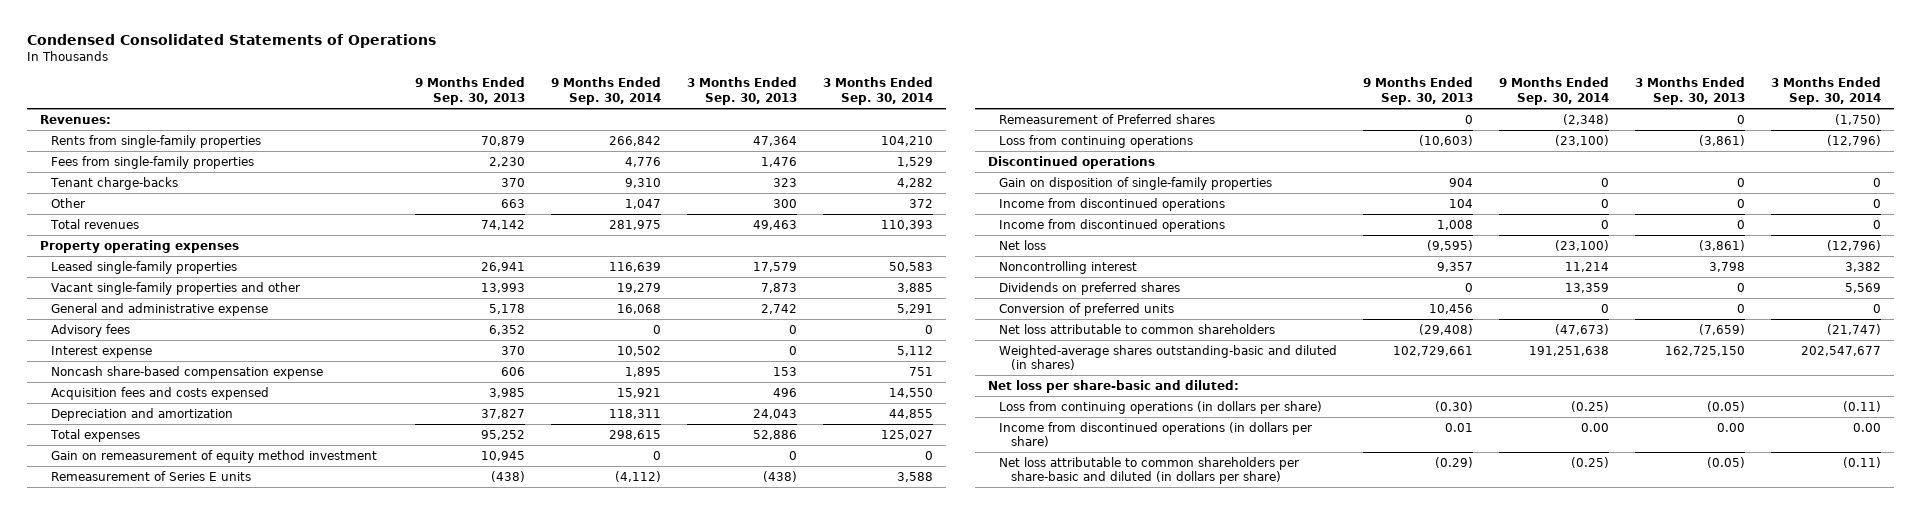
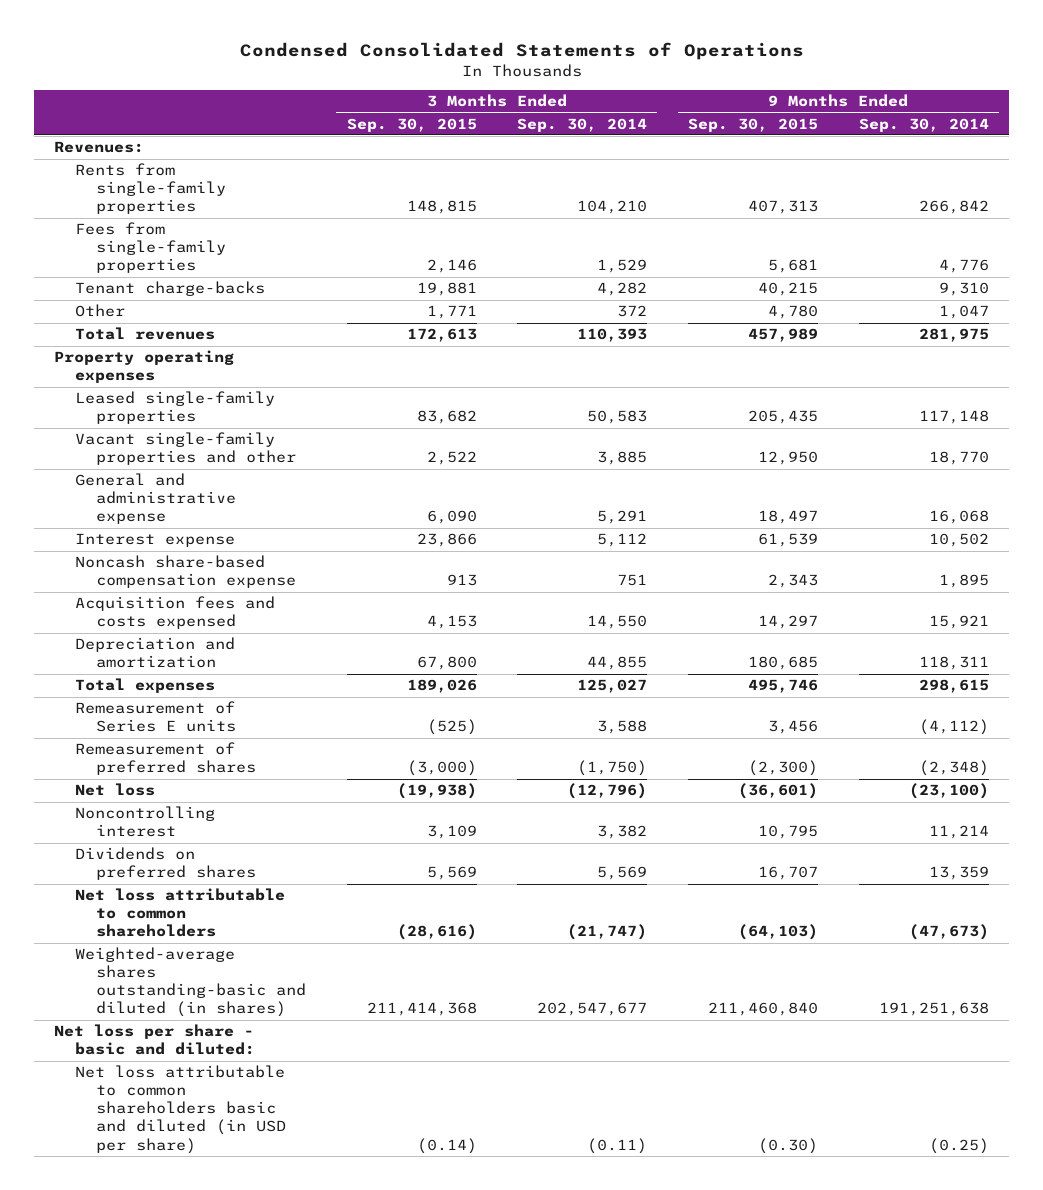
- | 9 Months Ended Sep. 30, 2013 | 9 Months Ended Sep. 30, 2014 | 3 Months Ended Sep. 30, 2013 | 3 Months Ended Sep. 30, 2014
+ | 3 Months Ended Sep. 30, 2015 | 3 Months Ended Sep. 30, 2014 | 9 Months Ended Sep. 30, 2015 | 9 Months Ended Sep. 30, 2014
- Leased single-family properties | 26,941 | 116,639 | 17,579 | 50,583
- Vacant single-family properties and other | 13,993 | 19,279 | 7,873 | 3,885
+ Leased single-family properties | 83,682 | 50,583 | 205,435 | 117,148
+ Vacant single-family properties and other | 2,522 | 3,885 | 12,950 | 18,770
- Advisory fees | 6,352 | 0 | 0 | 0
- Gain on remeasurement of equity method investment | 10,945 | 0 | 0 | 0
- Remeasurement of Preferred shares | 0 | (2,348) | 0 | (1,750)
- Loss from continuing operations | (10,603) | (23,100) | (3,861) | (12,796)
- Discontinued operations
- Gain on disposition of single-family properties | 904 | 0 | 0 | 0
- Income from discontinued operations | 104 | 0 | 0 | 0
- Income from discontinued operations | 1,008 | 0 | 0 | 0
+ Remeasurement of preferred shares | (3,000) | (1,750) | (2,300) | (2,348)
- Conversion of preferred units | 10,456 | 0 | 0 | 0
- Net loss per share-basic and diluted:
- Loss from continuing operations (in dollars per share) | (0.30) | (0.25) | (0.05) | (0.11)
- Income from discontinued operations (in dollars per share) | 0.01 | 0.00 | 0.00 | 0.00
- Net loss attributable to common shareholders per share-basic and diluted (in dollars per share) | (0.29) | (0.25) | (0.05) | (0.11)
+ Net loss per share - basic and diluted:
+ Net loss attributable to common shareholders basic and diluted (in USD per share) | (0.14) | (0.11) | (0.30) | (0.25)

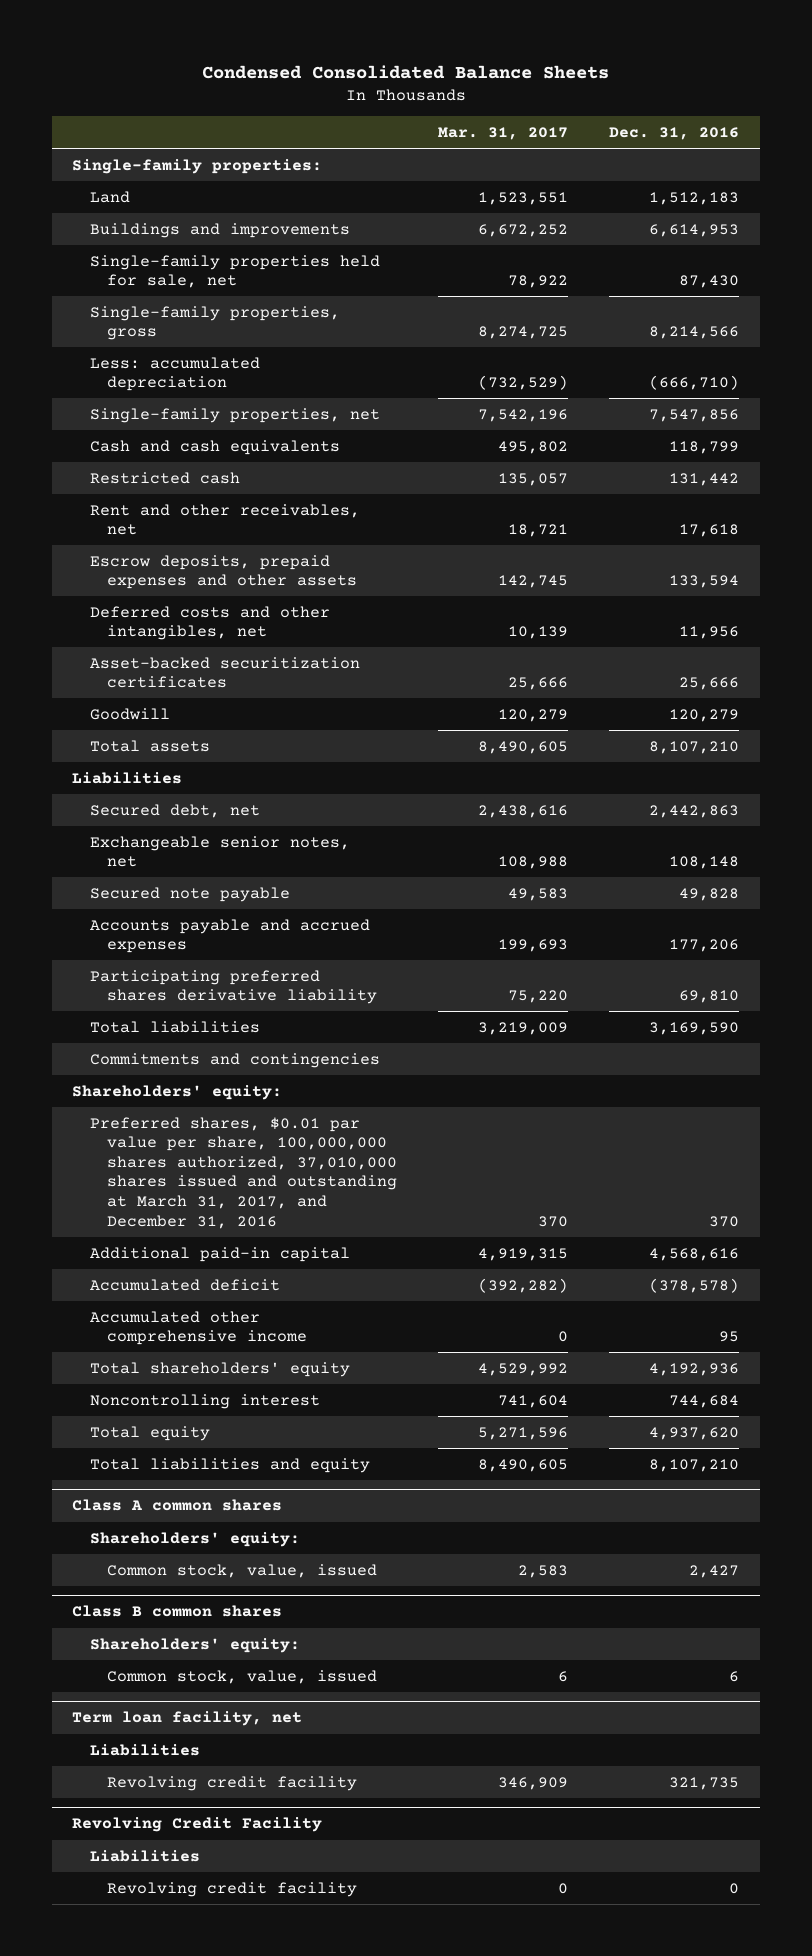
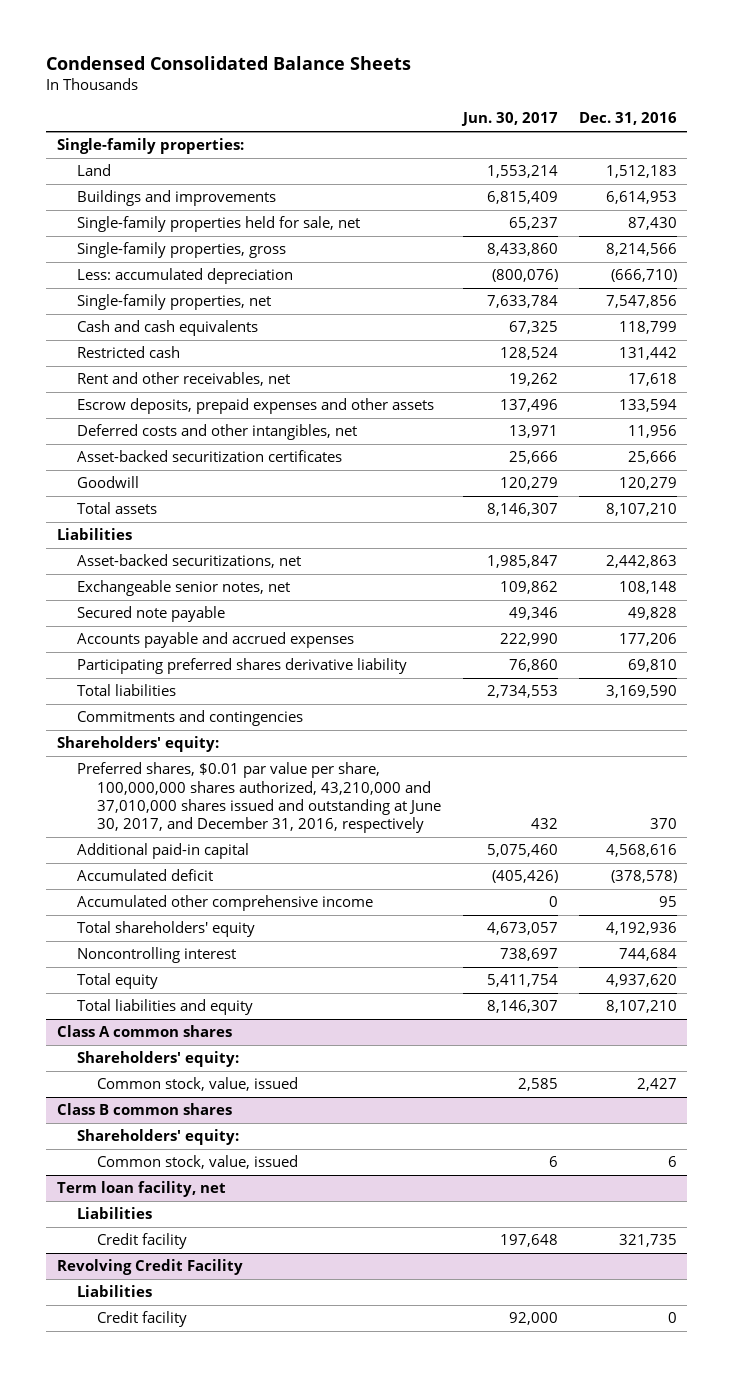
- | Mar. 31, 2017 | Dec. 31, 2016
+ | Jun. 30, 2017 | Dec. 31, 2016
- Secured debt, net | 2,438,616 | 2,442,863
+ Asset-backed securitizations, net | 1,985,847 | 2,442,863
- Preferred shares, $0.01 par value per share, 100,000,000 shares authorized, 37,010,000 shares issued and outstanding at March 31, 2017, and December 31, 2016 | 370 | 370
+ Preferred shares, $0.01 par value per share, 100,000,000 shares authorized, 43,210,000 and 37,010,000 shares issued and outstanding at June 30, 2017, and December 31, 2016, respectively | 432 | 370
@ Term loan facility, net
- Revolving credit facility | 346,909 | 321,735
+ Credit facility | 197,648 | 321,735
@ Revolving Credit Facility
- Revolving credit facility | 0 | 0
+ Credit facility | 92,000 | 0

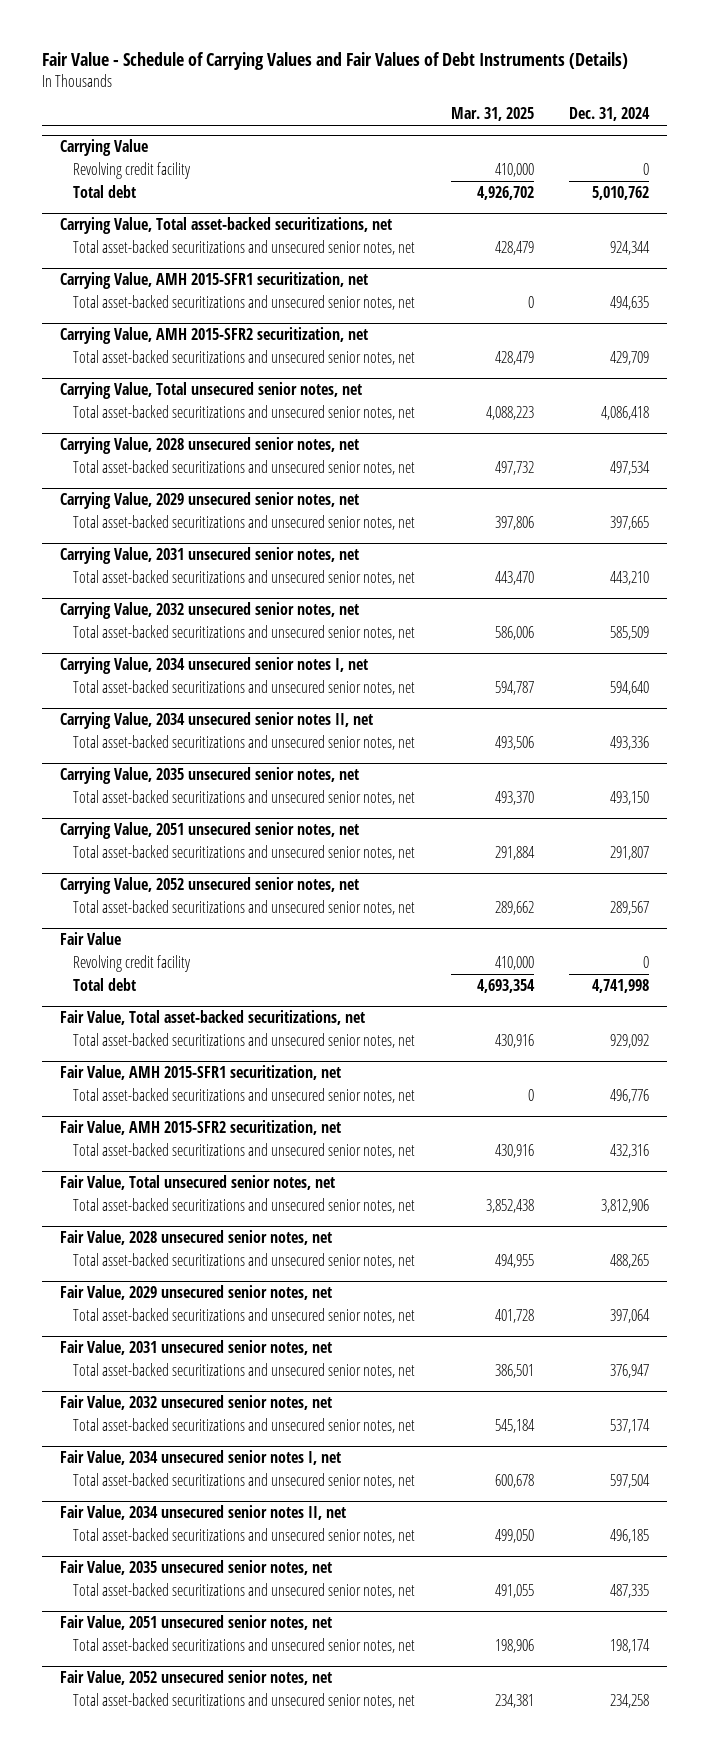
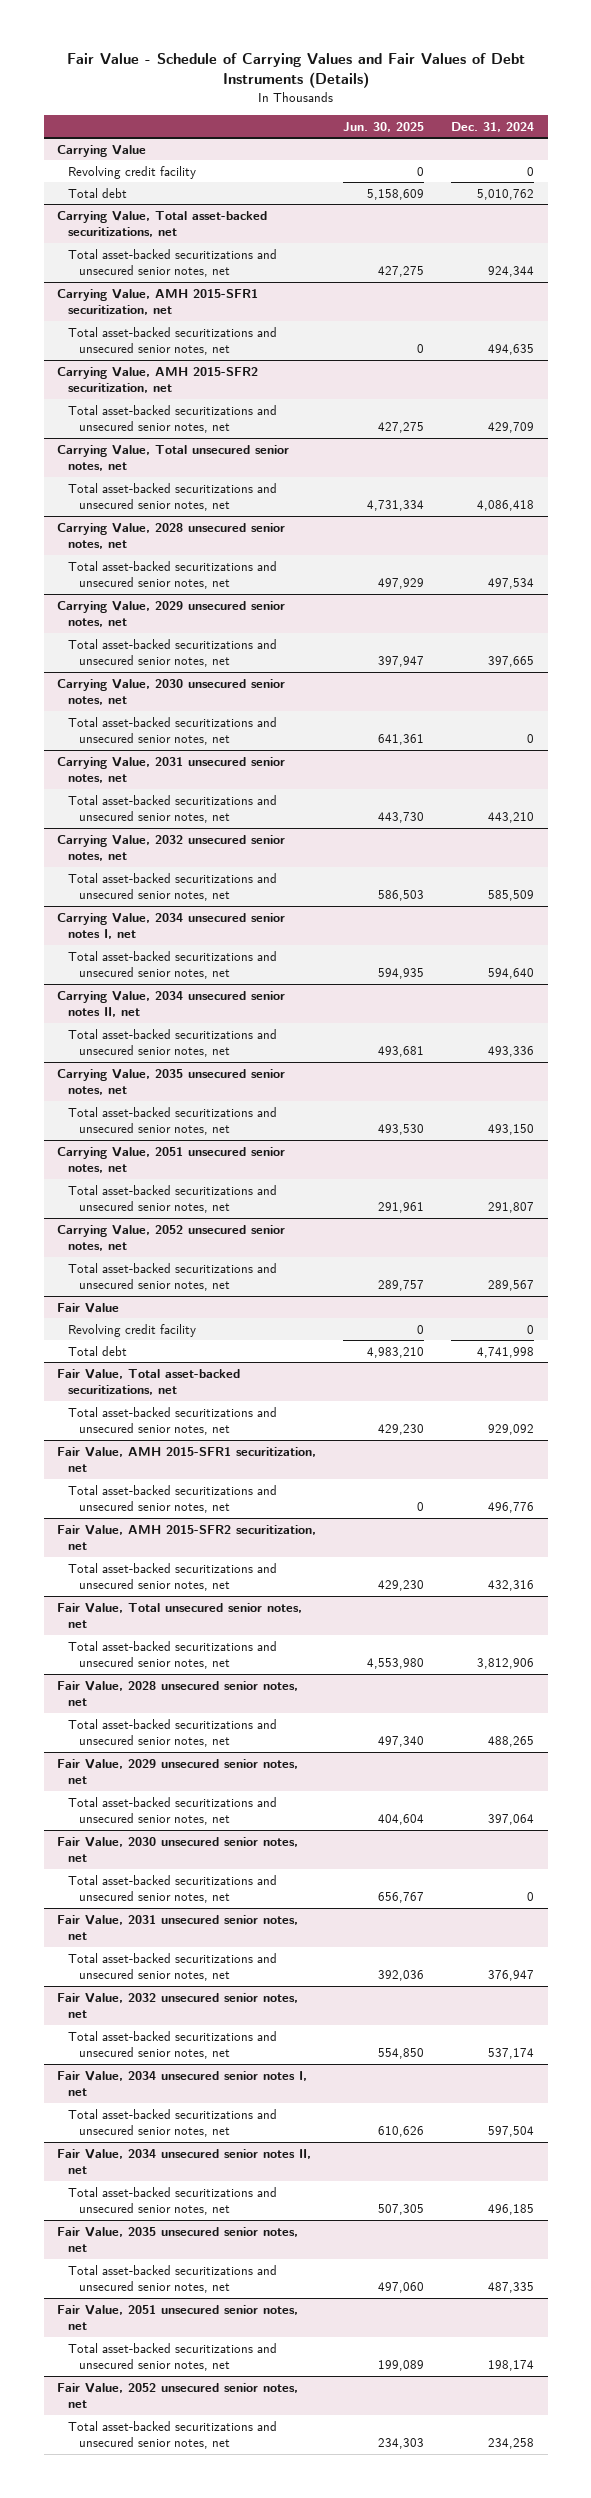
- | Mar. 31, 2025 | Dec. 31, 2024
+ | Jun. 30, 2025 | Dec. 31, 2024
+ Carrying Value, 2030 unsecured senior notes, net
+ Total asset-backed securitizations and unsecured senior notes, net | 641,361 | 0
+ Fair Value, 2030 unsecured senior notes, net
+ Total asset-backed securitizations and unsecured senior notes, net | 656,767 | 0

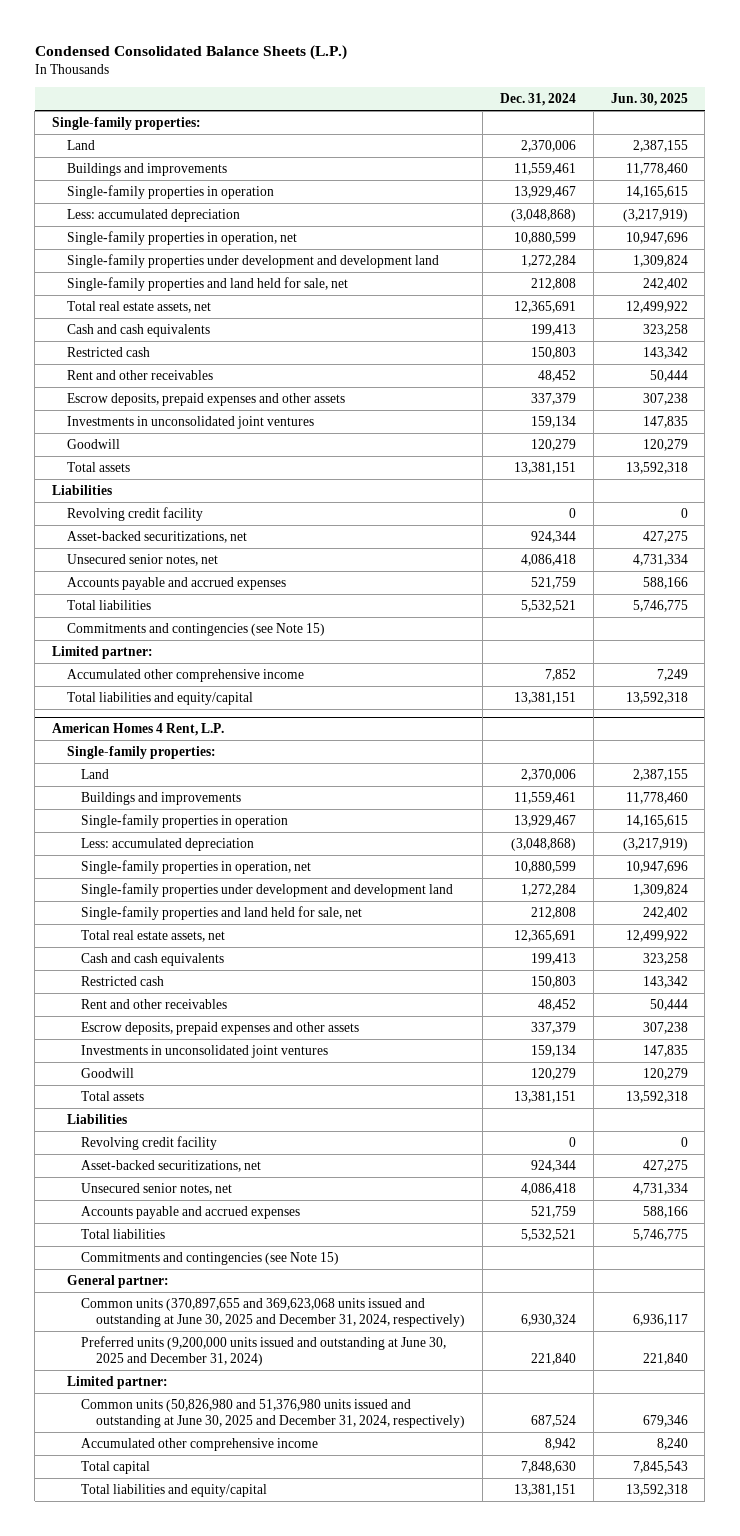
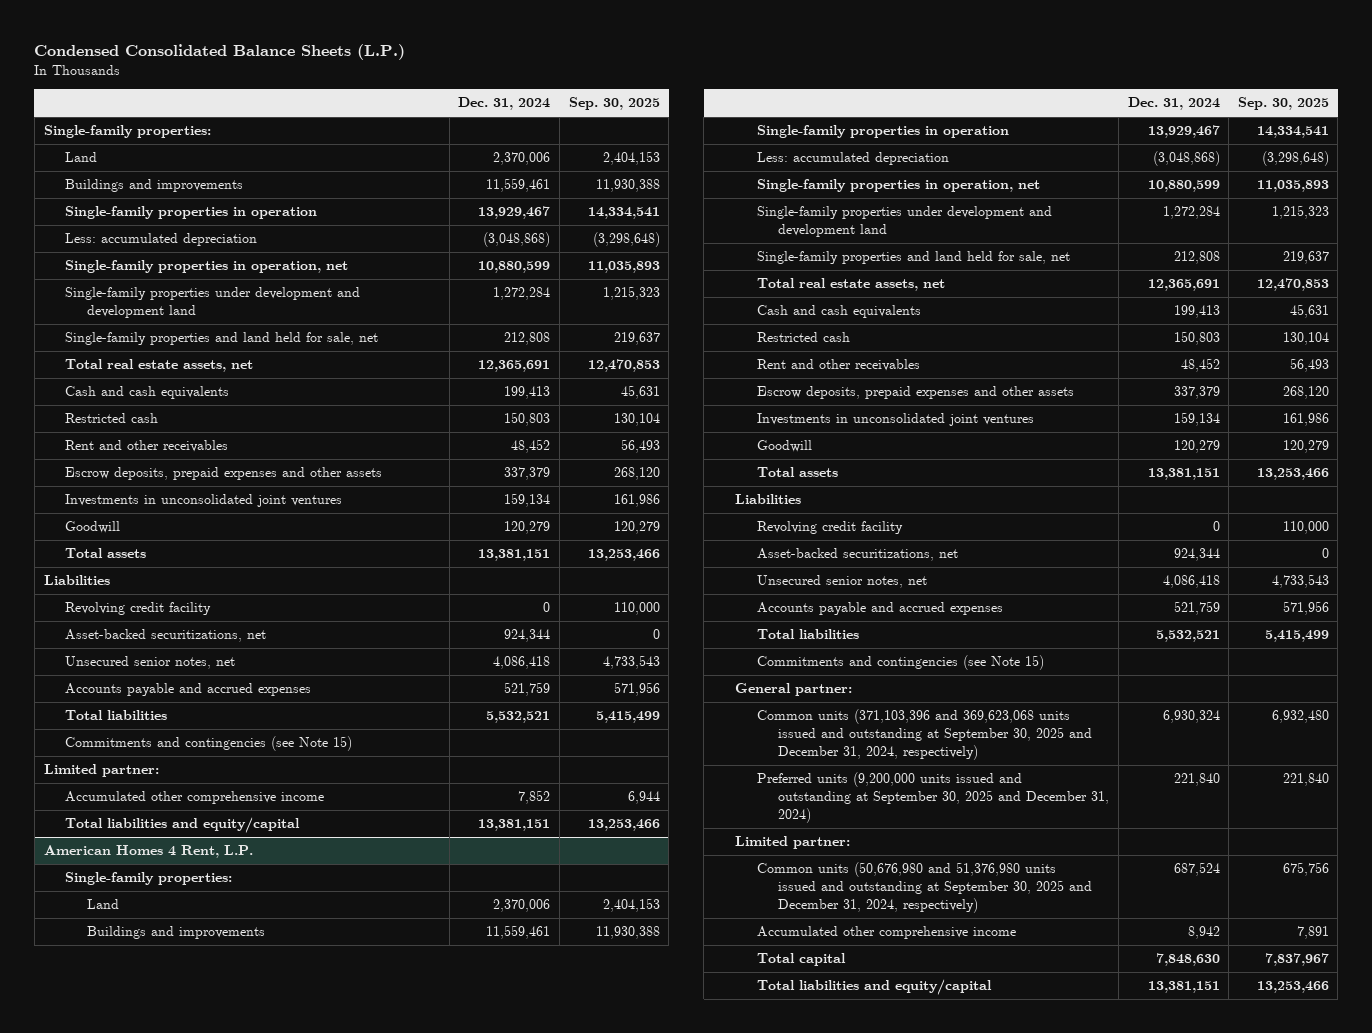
- | Dec. 31, 2024 | Jun. 30, 2025
+ | Dec. 31, 2024 | Sep. 30, 2025
@ American Homes 4 Rent, L.P.
- Common units (370,897,655 and 369,623,068 units issued and outstanding at June 30, 2025 and December 31, 2024, respectively) | 6,930,324 | 6,936,117
- Preferred units (9,200,000 units issued and outstanding at June 30, 2025 and December 31, 2024) | 221,840 | 221,840
+ Common units (371,103,396 and 369,623,068 units issued and outstanding at September 30, 2025 and December 31, 2024, respectively) | 6,930,324 | 6,932,480
+ Preferred units (9,200,000 units issued and outstanding at September 30, 2025 and December 31, 2024) | 221,840 | 221,840
- Common units (50,826,980 and 51,376,980 units issued and outstanding at June 30, 2025 and December 31, 2024, respectively) | 687,524 | 679,346
+ Common units (50,676,980 and 51,376,980 units issued and outstanding at September 30, 2025 and December 31, 2024, respectively) | 687,524 | 675,756

